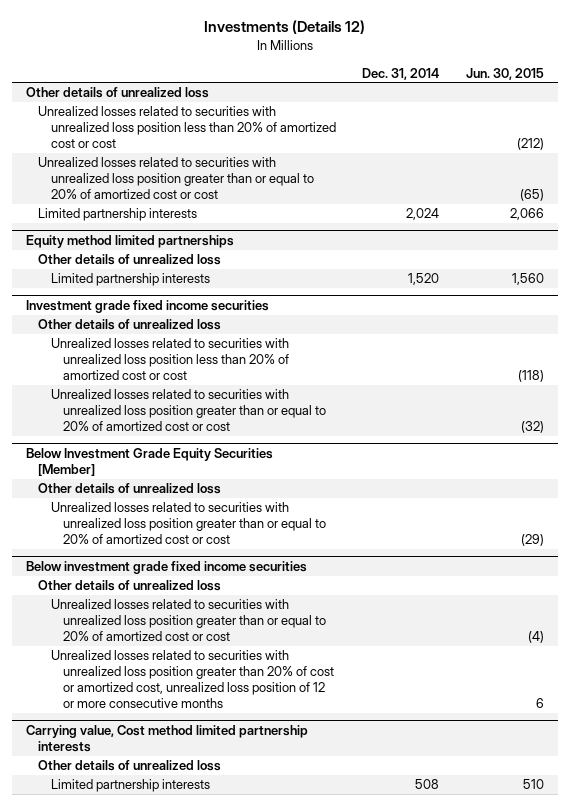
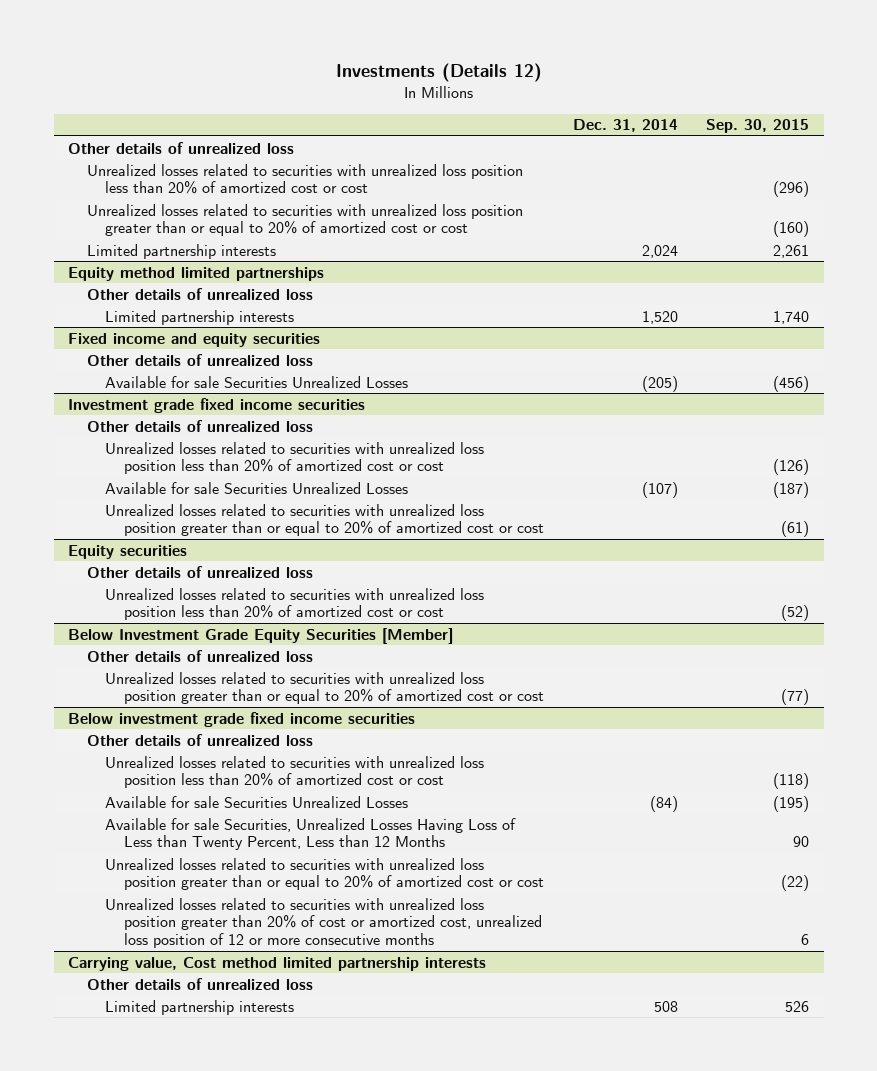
- | Dec. 31, 2014 | Jun. 30, 2015
+ | Dec. 31, 2014 | Sep. 30, 2015
+ Fixed income and equity securities
+ Other details of unrealized loss
+ Available for sale Securities Unrealized Losses | (205) | (456)
@ Investment grade fixed income securities
+ Available for sale Securities Unrealized Losses | (107) | (187)
+ Equity securities
+ Other details of unrealized loss
+ Unrealized losses related to securities with unrealized loss position less than 20% of amortized cost or cost | | (52)
@ Below investment grade fixed income securities
+ Unrealized losses related to securities with unrealized loss position less than 20% of amortized cost or cost | | (118)
+ Available for sale Securities Unrealized Losses | (84) | (195)
+ Available for sale Securities, Unrealized Losses Having Loss of Less than Twenty Percent, Less than 12 Months | | 90

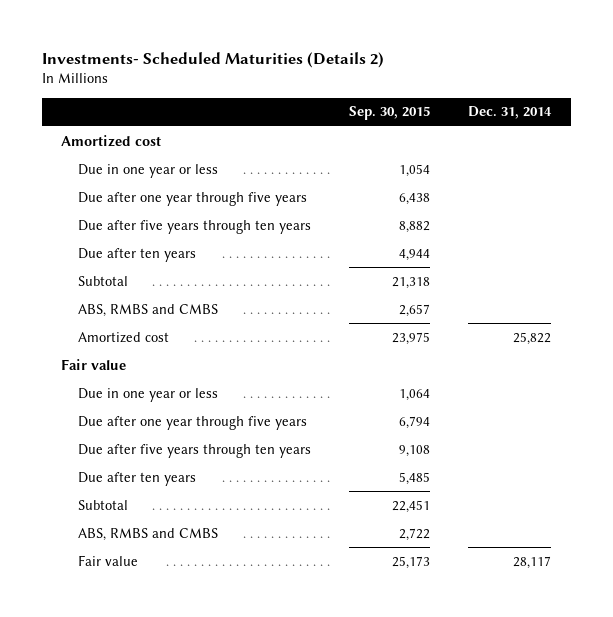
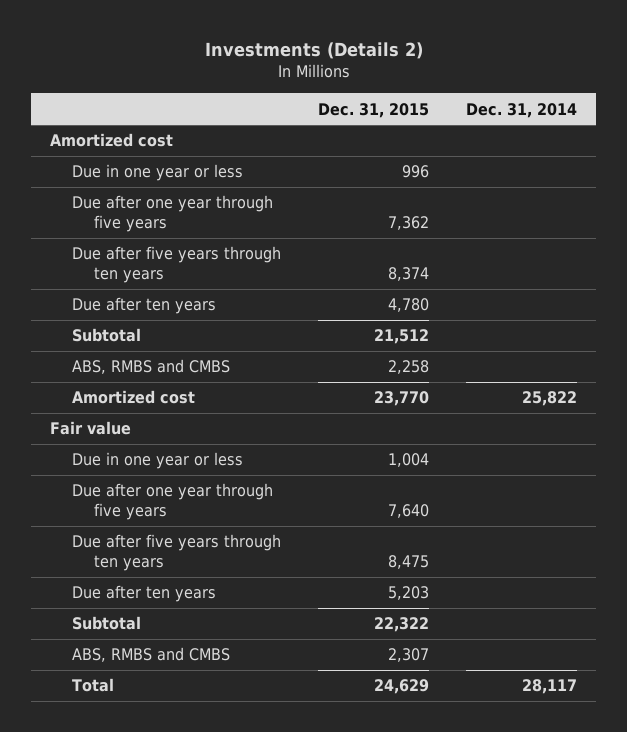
- Investments- Scheduled Maturities (Details 2)
+ Investments (Details 2)
- | Sep. 30, 2015 | Dec. 31, 2014
+ | Dec. 31, 2015 | Dec. 31, 2014
- Fair value | 25,173 | 28,117
+ Total | 24,629 | 28,117

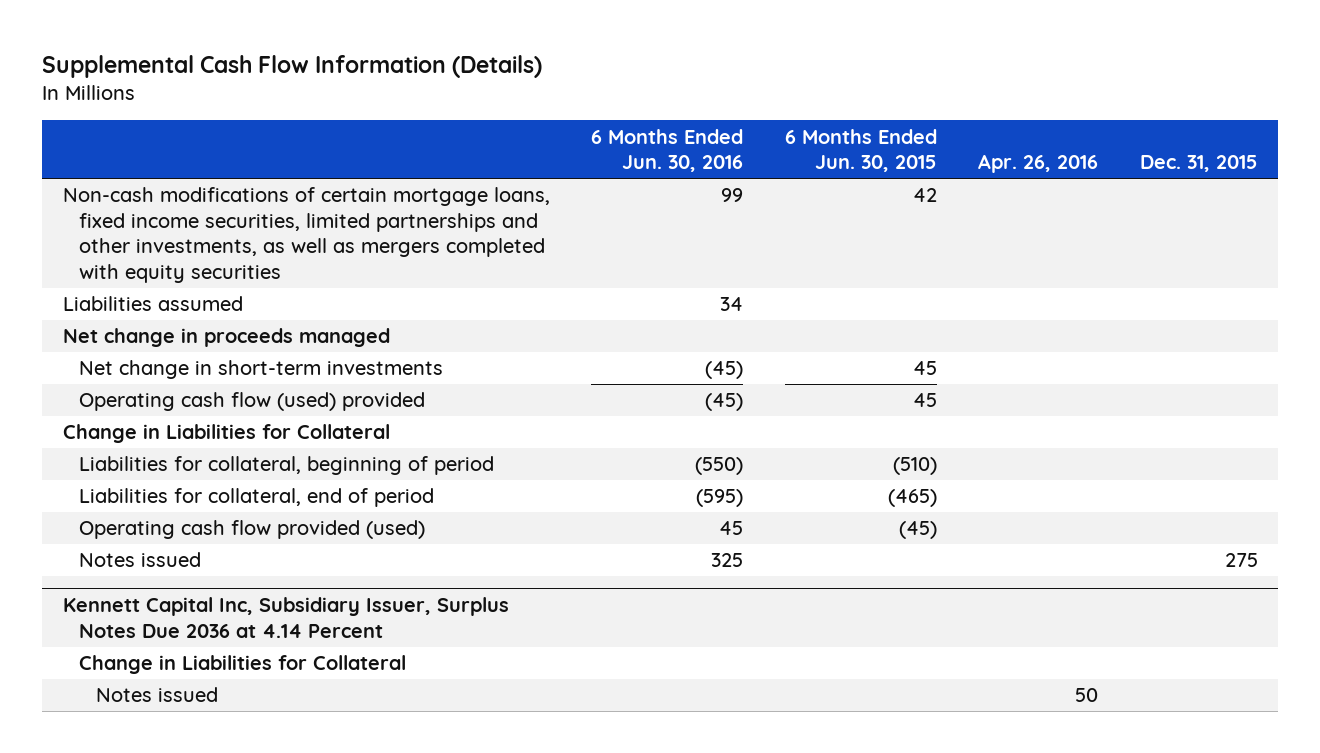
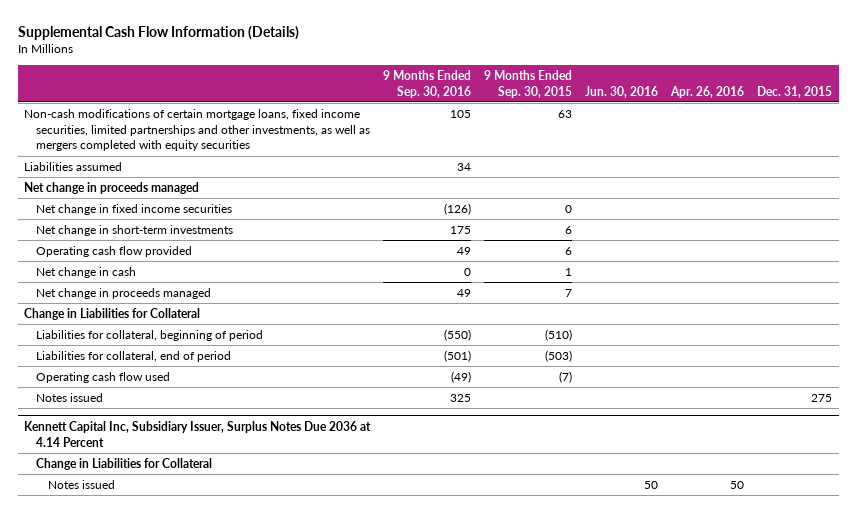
- | 6 Months Ended Jun. 30, 2016 | 6 Months Ended Jun. 30, 2015 | Apr. 26, 2016 | Dec. 31, 2015
+ | 9 Months Ended Sep. 30, 2016 | 9 Months Ended Sep. 30, 2015 | Jun. 30, 2016 | Apr. 26, 2016 | Dec. 31, 2015
+ Net change in fixed income securities | (126) | 0 | | |
- Operating cash flow (used) provided | (45) | 45 | |
+ Operating cash flow provided | 49 | 6 | | |
+ Net change in cash | 0 | 1 | | |
+ Net change in proceeds managed | 49 | 7 | | |
- Operating cash flow provided (used) | 45 | (45) | |
+ Operating cash flow used | (49) | (7) | | |

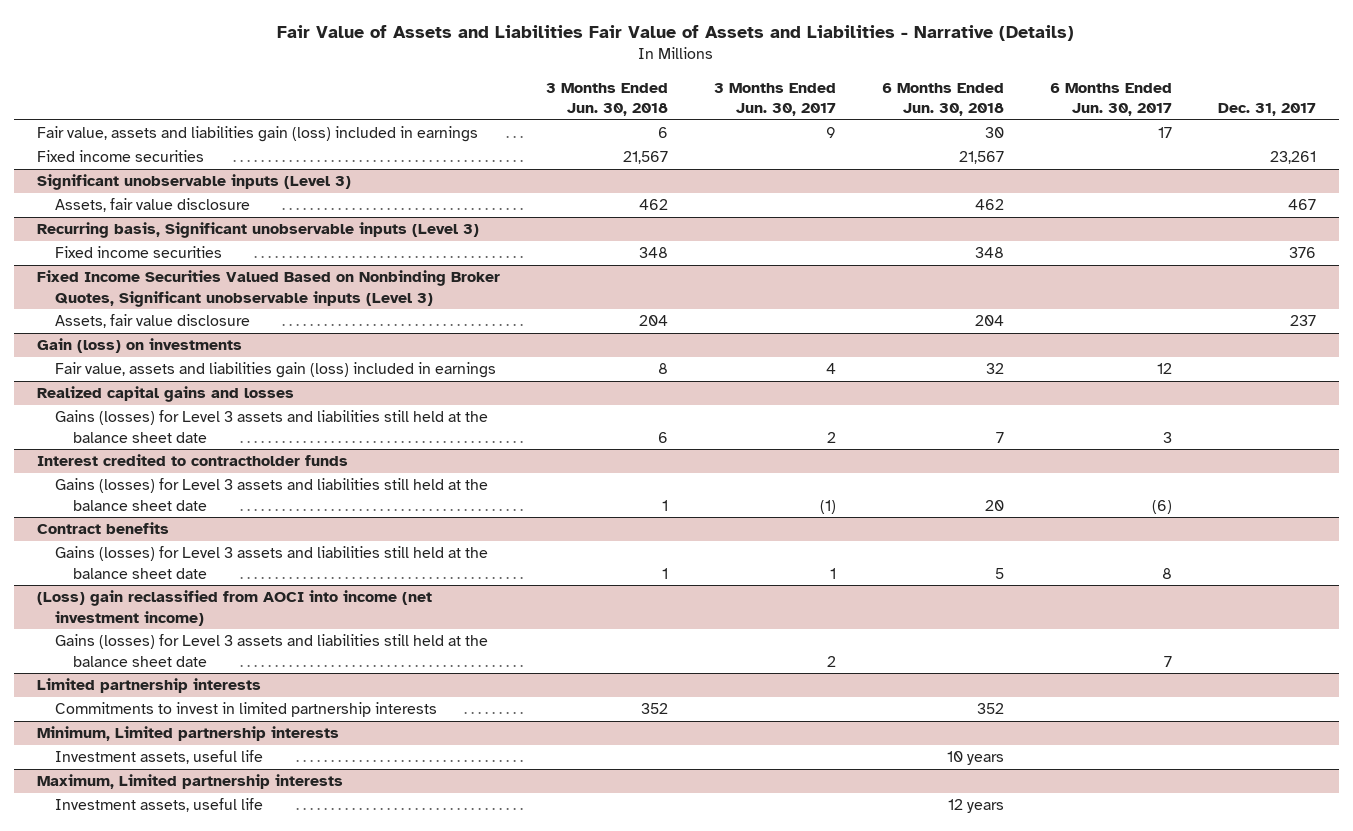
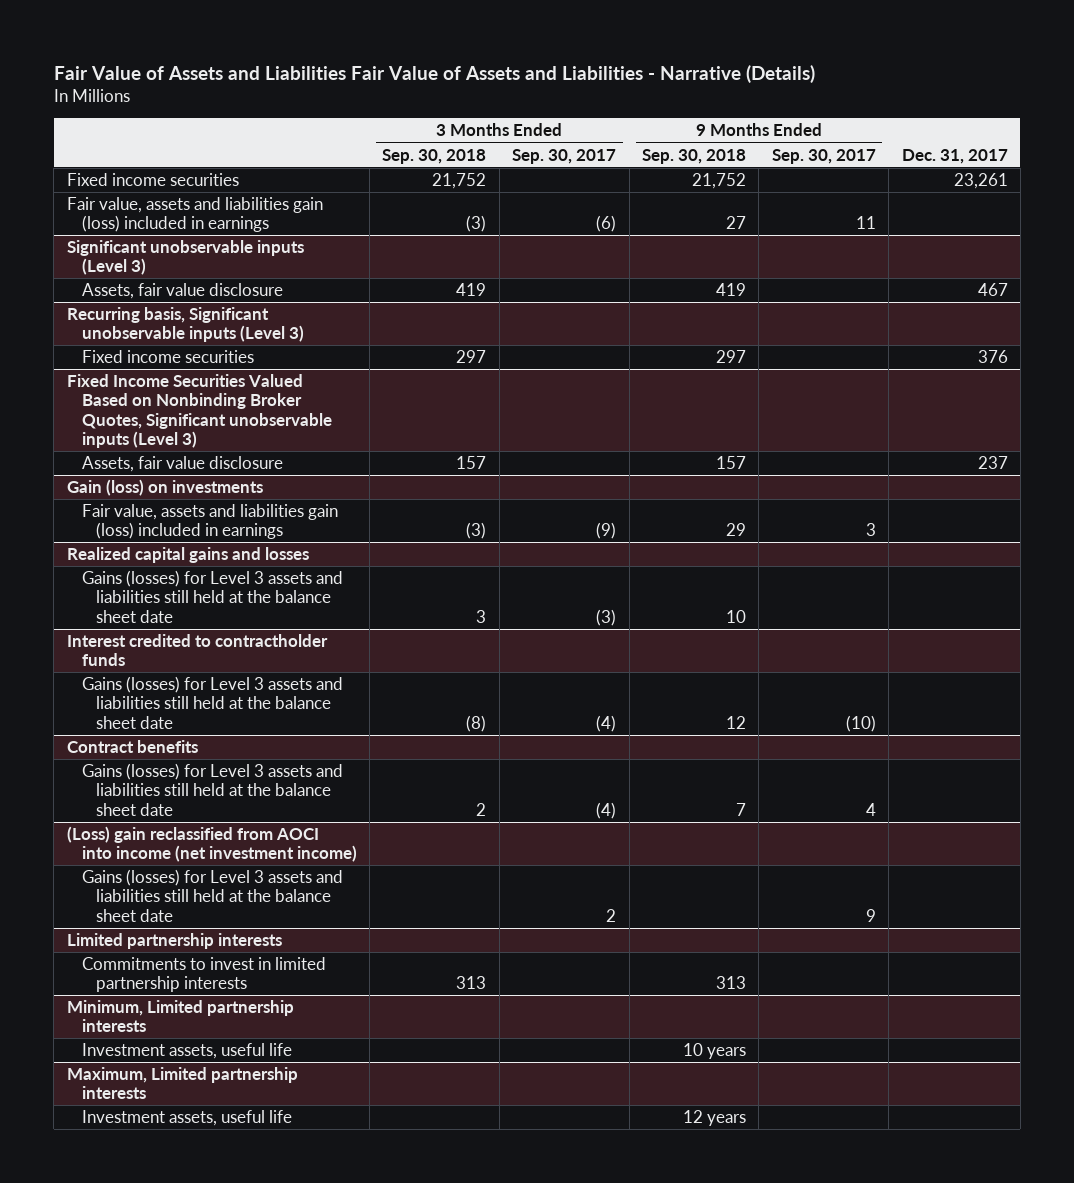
- | 3 Months Ended Jun. 30, 2018 | 3 Months Ended Jun. 30, 2017 | 6 Months Ended Jun. 30, 2018 | 6 Months Ended Jun. 30, 2017 | Dec. 31, 2017
+ | 3 Months Ended Sep. 30, 2018 | 3 Months Ended Sep. 30, 2017 | 9 Months Ended Sep. 30, 2018 | 9 Months Ended Sep. 30, 2017 | Dec. 31, 2017
moved down: Fair value, assets and liabilities gain (loss) included in earnings | (3) | (6) | 27 | 11 |

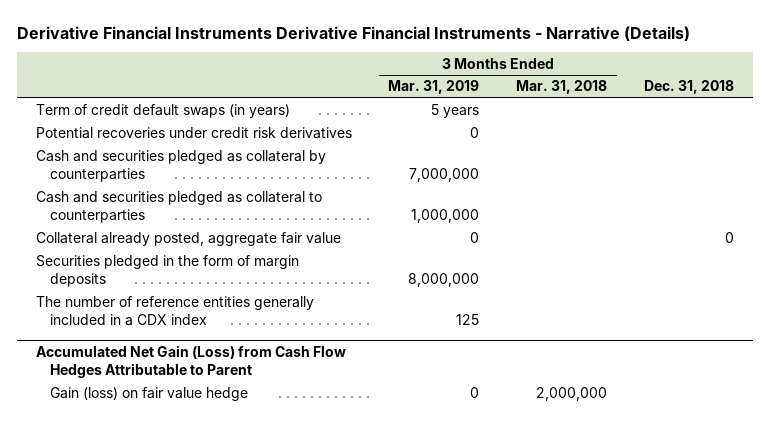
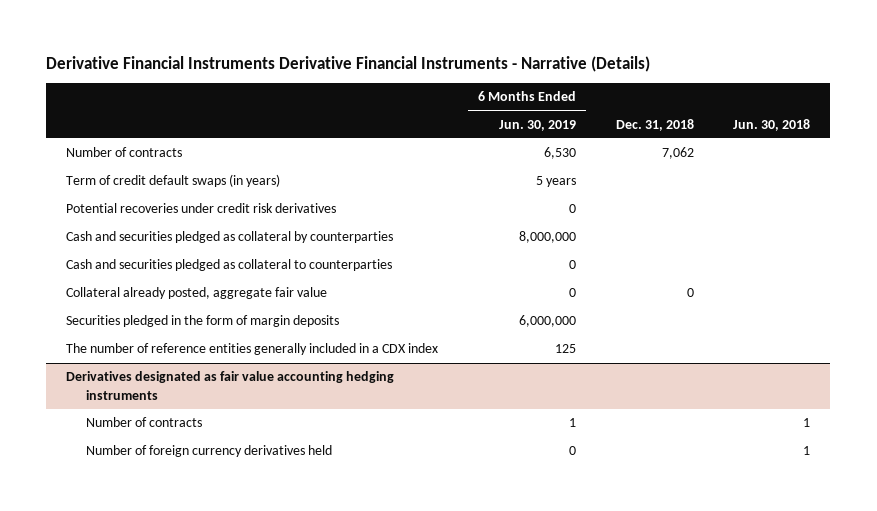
- | 3 Months Ended Mar. 31, 2019 | 3 Months Ended Mar. 31, 2018 | Dec. 31, 2018
+ | 6 Months Ended Jun. 30, 2019 | Dec. 31, 2018 | Jun. 30, 2018
+ Number of contracts | 6,530 | 7,062 |
- Accumulated Net Gain (Loss) from Cash Flow Hedges Attributable to Parent
- Gain (loss) on fair value hedge | 0 | 2,000,000 |
+ Derivatives designated as fair value accounting hedging instruments
+ Number of contracts | 1 | | 1
+ Number of foreign currency derivatives held | 0 | | 1

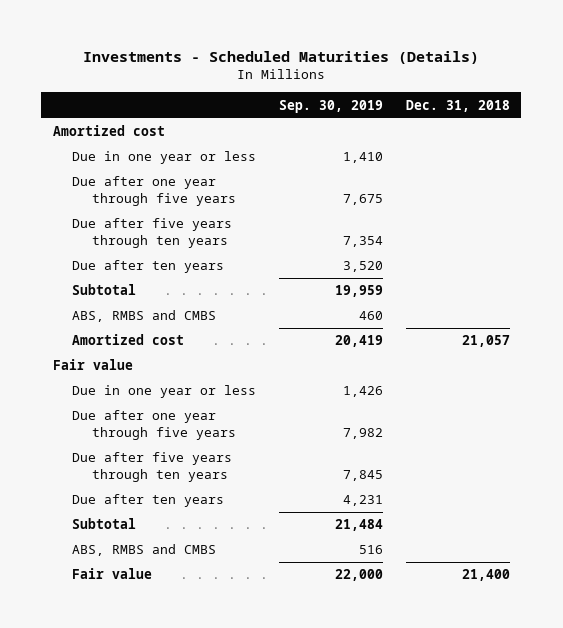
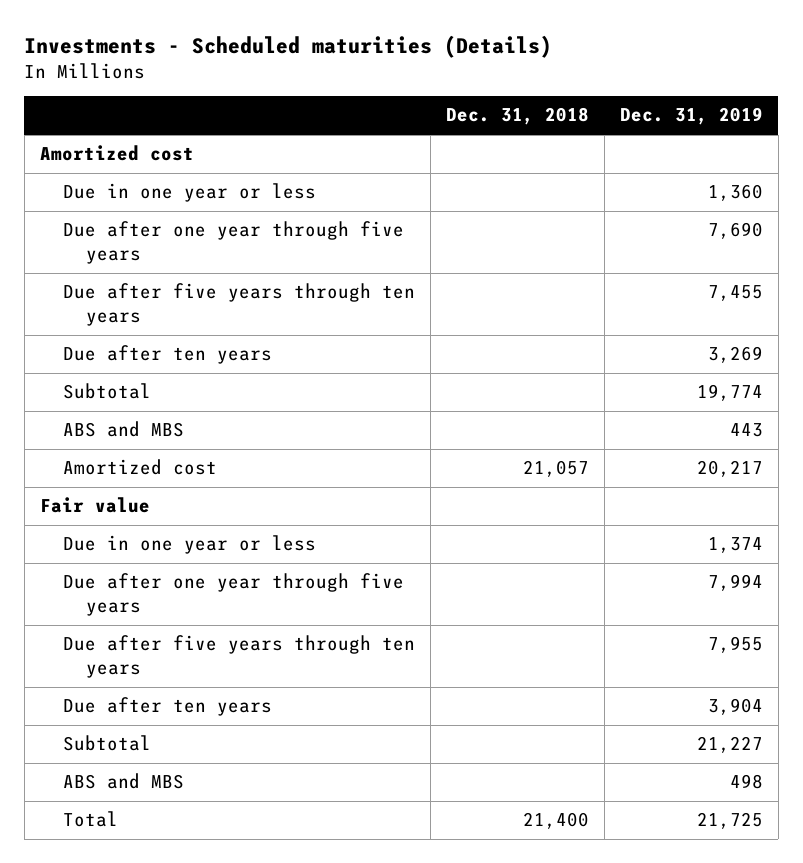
- Investments - Scheduled Maturities (Details)
+ Investments - Scheduled maturities (Details)
- | Sep. 30, 2019 | Dec. 31, 2018
+ | Dec. 31, 2018 | Dec. 31, 2019
- ABS, RMBS and CMBS | 460 |
+ ABS and MBS | | 443
- ABS, RMBS and CMBS | 516 |
- Fair value | 22,000 | 21,400
+ ABS and MBS | | 498
+ Total | 21,400 | 21,725

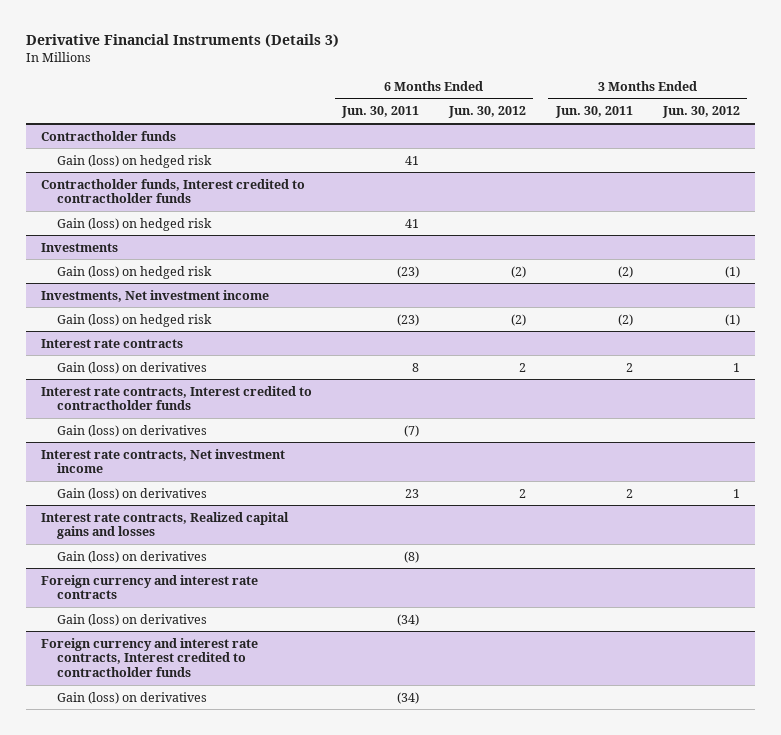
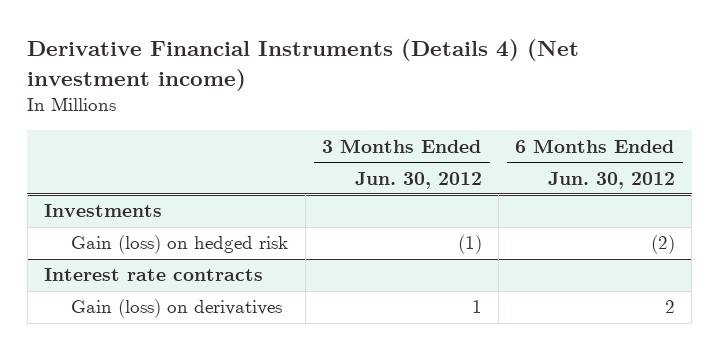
- Derivative Financial Instruments (Details 3)
+ Derivative Financial Instruments (Details 4) (Net investment income)
- | 6 Months Ended Jun. 30, 2011 | 6 Months Ended Jun. 30, 2012 | 3 Months Ended Jun. 30, 2011 | 3 Months Ended Jun. 30, 2012
+ | 3 Months Ended Jun. 30, 2012 | 6 Months Ended Jun. 30, 2012
- Contractholder funds
- Gain (loss) on hedged risk | 41 | | |
- Contractholder funds, Interest credited to contractholder funds
- Gain (loss) on hedged risk | 41 | | |
- Investments, Net investment income
- Gain (loss) on hedged risk | (23) | (2) | (2) | (1)
- Interest rate contracts, Interest credited to contractholder funds
- Gain (loss) on derivatives | (7) | | |
- Interest rate contracts, Net investment income
- Gain (loss) on derivatives | 23 | 2 | 2 | 1
- Interest rate contracts, Realized capital gains and losses
- Gain (loss) on derivatives | (8) | | |
- Foreign currency and interest rate contracts
- Gain (loss) on derivatives | (34) | | |
- Foreign currency and interest rate contracts, Interest credited to contractholder funds
- Gain (loss) on derivatives | (34) | | |

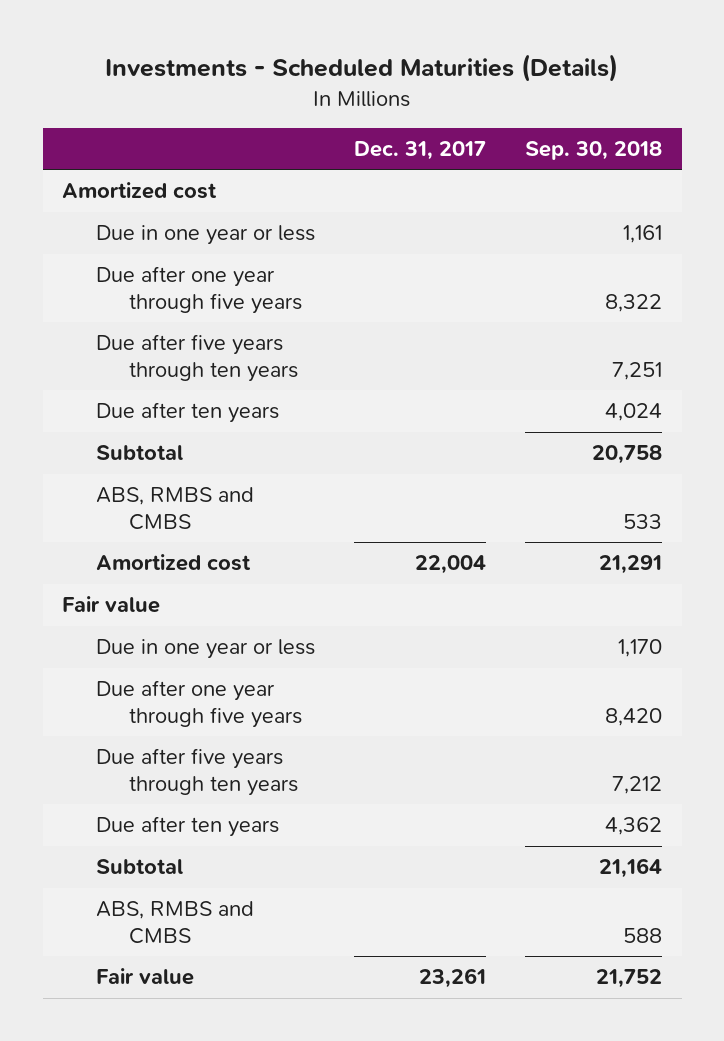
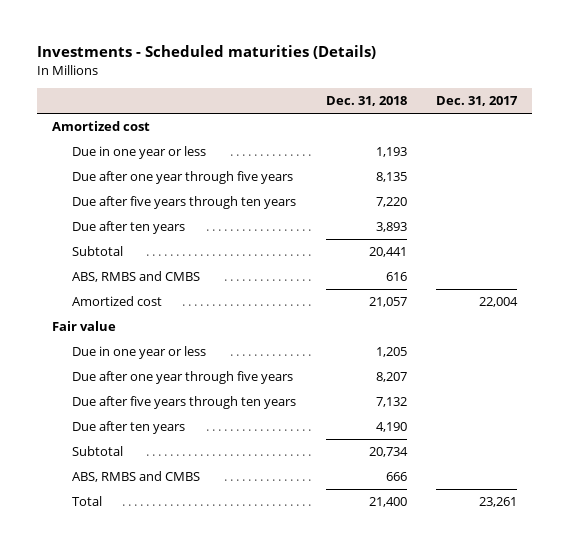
- Investments - Scheduled Maturities (Details)
+ Investments - Scheduled maturities (Details)
- | Dec. 31, 2017 | Sep. 30, 2018
+ | Dec. 31, 2018 | Dec. 31, 2017
- Fair value | 23,261 | 21,752
+ Total | 21,400 | 23,261

